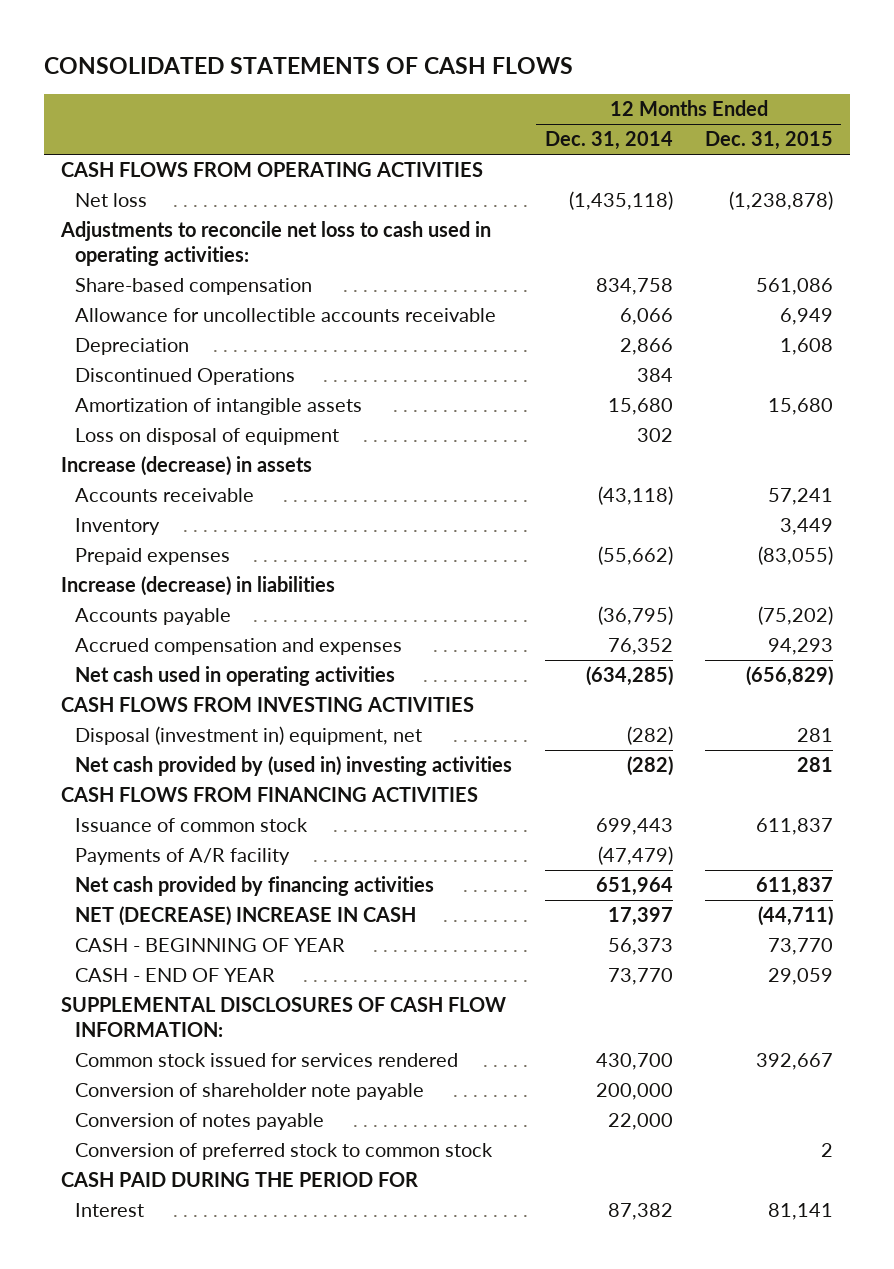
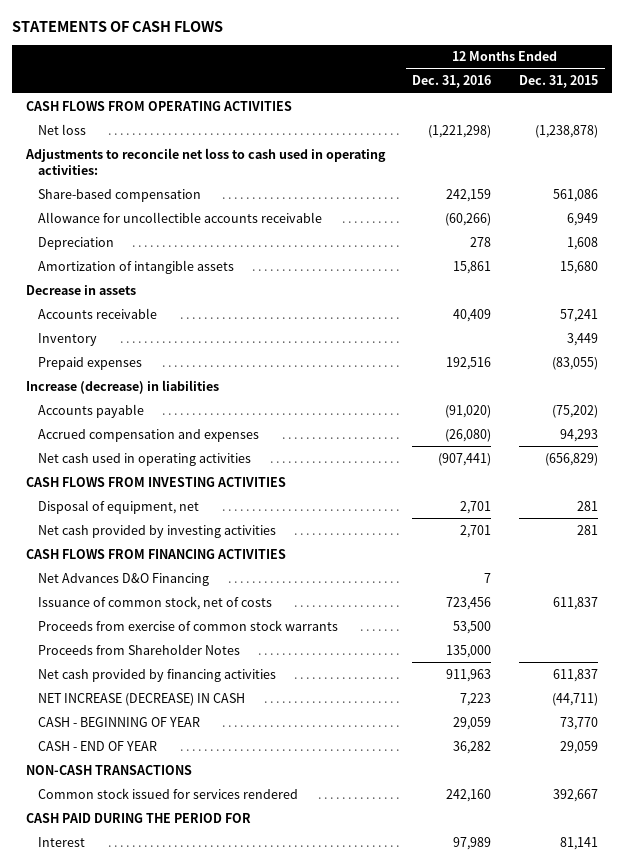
- CONSOLIDATED STATEMENTS OF CASH FLOWS
+ STATEMENTS OF CASH FLOWS
- | 12 Months Ended Dec. 31, 2014 | 12 Months Ended Dec. 31, 2015
+ | 12 Months Ended Dec. 31, 2016 | 12 Months Ended Dec. 31, 2015
- Discontinued Operations | 384 |
- Loss on disposal of equipment | 302 |
- Increase (decrease) in assets
+ Decrease in assets
- Disposal (investment in) equipment, net | (282) | 281
- Net cash provided by (used in) investing activities | (282) | 281
+ Disposal of equipment, net | 2,701 | 281
+ Net cash provided by investing activities | 2,701 | 281
- Issuance of common stock | 699,443 | 611,837
- Payments of A/R facility | (47,479) |
+ Net Advances D&O Financing | 7 |
+ Issuance of common stock, net of costs | 723,456 | 611,837
+ Proceeds from exercise of common stock warrants | 53,500 |
+ Proceeds from Shareholder Notes | 135,000 |
- NET (DECREASE) INCREASE IN CASH | 17,397 | (44,711)
+ NET INCREASE (DECREASE) IN CASH | 7,223 | (44,711)
- SUPPLEMENTAL DISCLOSURES OF CASH FLOW INFORMATION:
+ NON-CASH TRANSACTIONS
- Conversion of shareholder note payable | 200,000 |
- Conversion of notes payable | 22,000 |
- Conversion of preferred stock to common stock | | 2

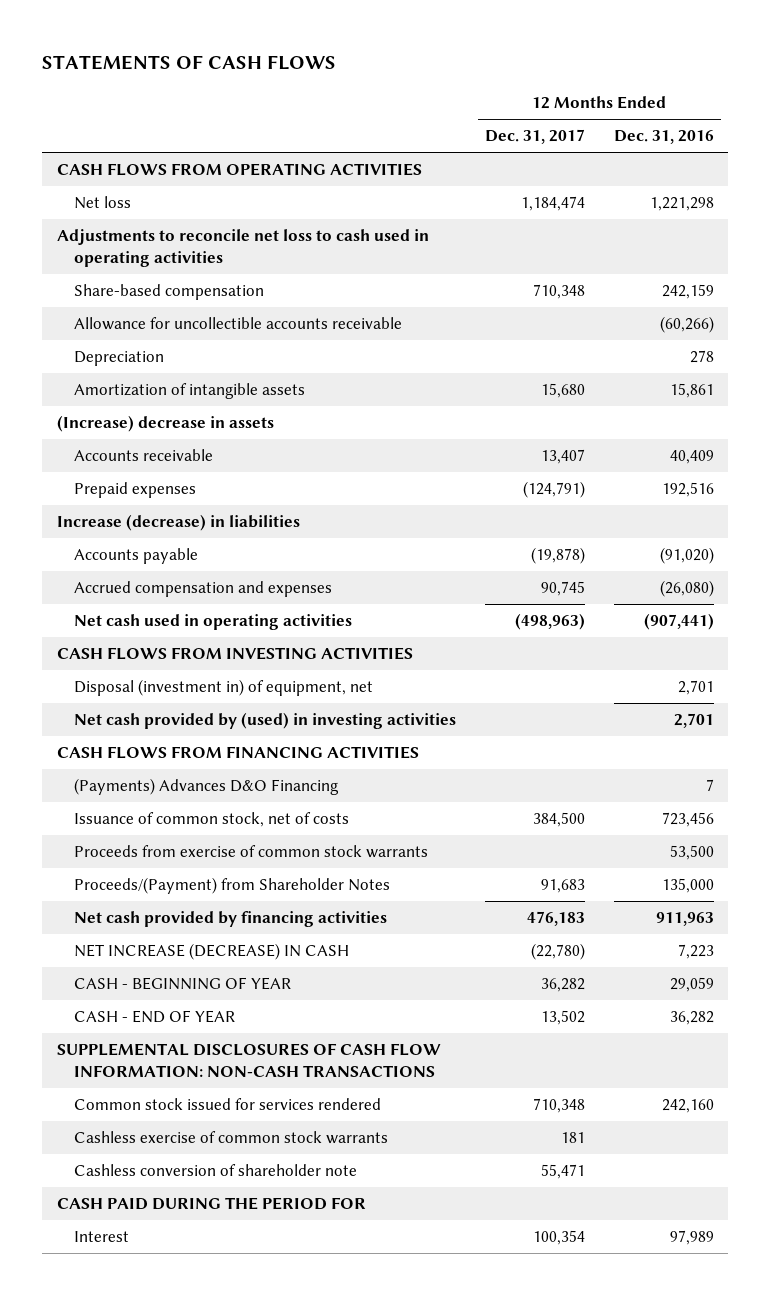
- | 12 Months Ended Dec. 31, 2016 | 12 Months Ended Dec. 31, 2015
+ | 12 Months Ended Dec. 31, 2017 | 12 Months Ended Dec. 31, 2016
- Net loss | (1,221,298) | (1,238,878)
- Adjustments to reconcile net loss to cash used in operating activities:
+ Net loss | 1,184,474 | 1,221,298
+ Adjustments to reconcile net loss to cash used in operating activities
- Decrease in assets
+ (Increase) decrease in assets
- Inventory | | 3,449
- Disposal of equipment, net | 2,701 | 281
- Net cash provided by investing activities | 2,701 | 281
+ Disposal (investment in) of equipment, net | | 2,701
+ Net cash provided by (used) in investing activities | | 2,701
- Net Advances D&O Financing | 7 |
+ (Payments) Advances D&O Financing | | 7
- Proceeds from Shareholder Notes | 135,000 |
+ Proceeds/(Payment) from Shareholder Notes | 91,683 | 135,000
- NON-CASH TRANSACTIONS
+ SUPPLEMENTAL DISCLOSURES OF CASH FLOW INFORMATION: NON-CASH TRANSACTIONS
+ Cashless exercise of common stock warrants | 181 |
+ Cashless conversion of shareholder note | 55,471 |

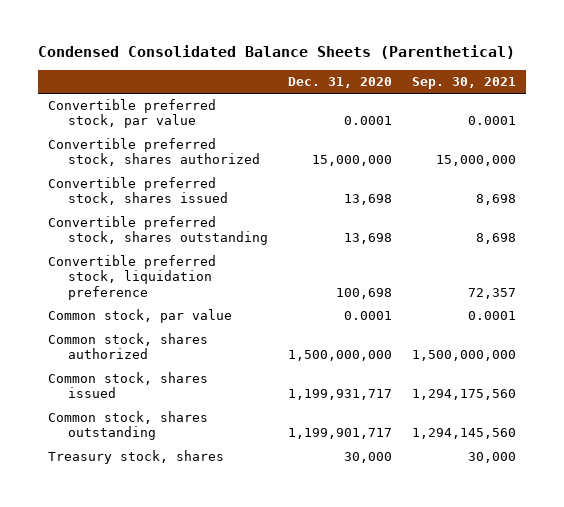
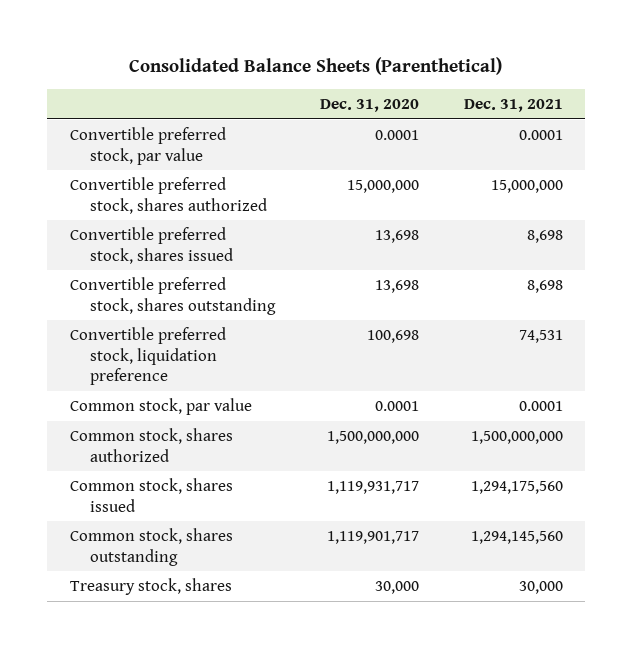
- Condensed Consolidated Balance Sheets (Parenthetical)
+ Consolidated Balance Sheets (Parenthetical)
- | Dec. 31, 2020 | Sep. 30, 2021
+ | Dec. 31, 2020 | Dec. 31, 2021
- Common stock, shares issued | 1,199,931,717 | 1,294,175,560
- Common stock, shares outstanding | 1,199,901,717 | 1,294,145,560
+ Common stock, shares issued | 1,119,931,717 | 1,294,175,560
+ Common stock, shares outstanding | 1,119,901,717 | 1,294,145,560

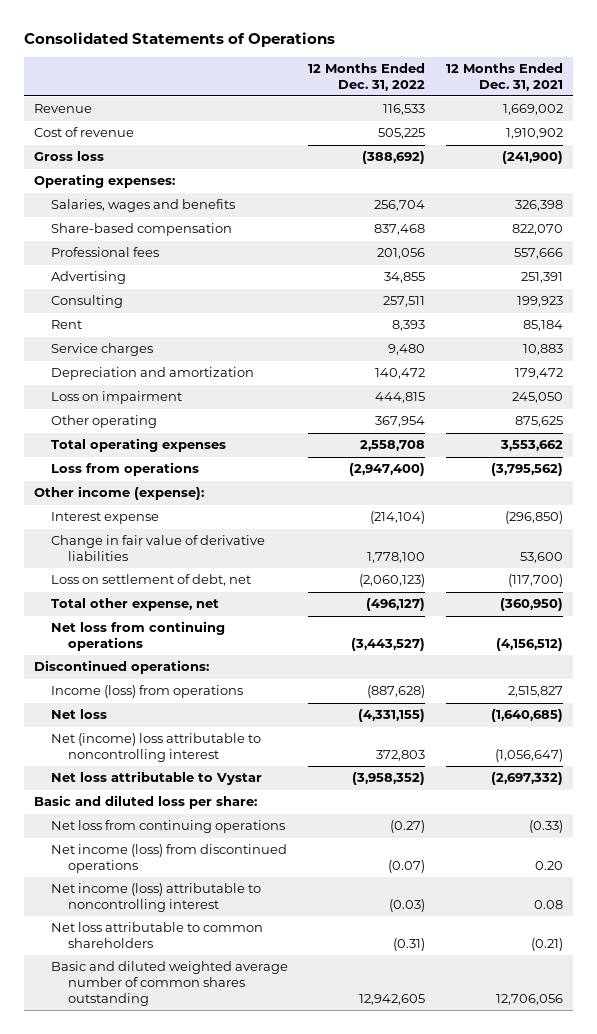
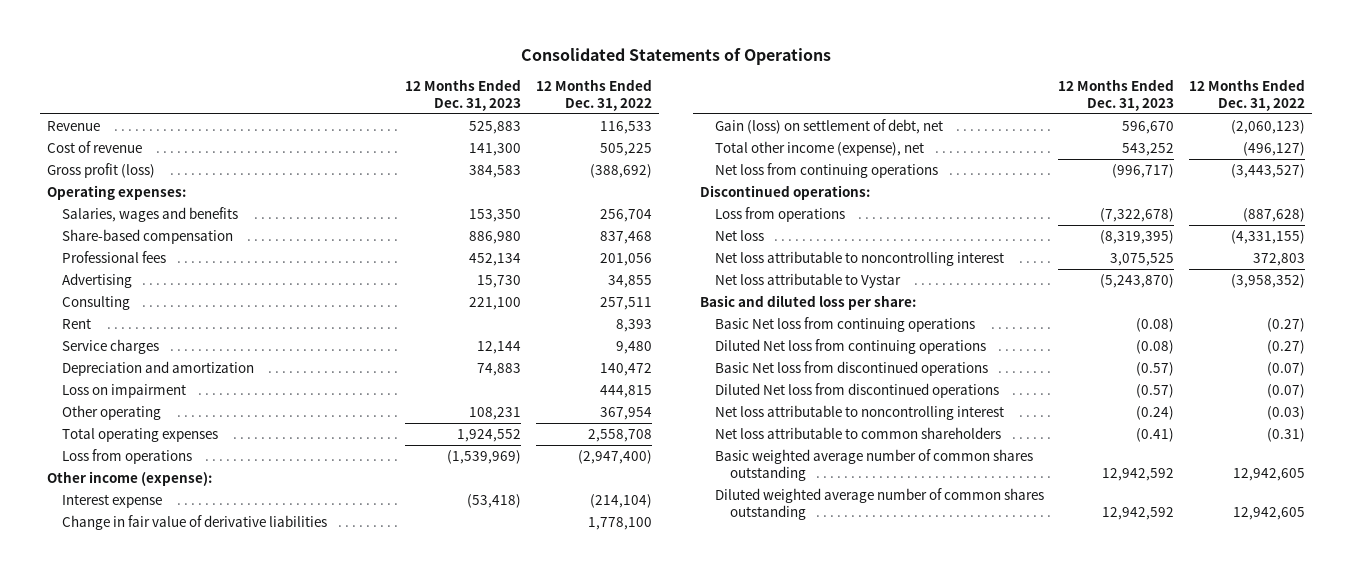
- | 12 Months Ended Dec. 31, 2022 | 12 Months Ended Dec. 31, 2021
+ | 12 Months Ended Dec. 31, 2023 | 12 Months Ended Dec. 31, 2022
- Gross loss | (388,692) | (241,900)
+ Gross profit (loss) | 384,583 | (388,692)
- Loss on settlement of debt, net | (2,060,123) | (117,700)
- Total other expense, net | (496,127) | (360,950)
+ Gain (loss) on settlement of debt, net | 596,670 | (2,060,123)
+ Total other income (expense), net | 543,252 | (496,127)
- Income (loss) from operations | (887,628) | 2,515,827
+ Loss from operations | (7,322,678) | (887,628)
- Net (income) loss attributable to noncontrolling interest | 372,803 | (1,056,647)
+ Net loss attributable to noncontrolling interest | 3,075,525 | 372,803
- Net loss from continuing operations | (0.27) | (0.33)
- Net income (loss) from discontinued operations | (0.07) | 0.20
- Net income (loss) attributable to noncontrolling interest | (0.03) | 0.08
+ Basic Net loss from continuing operations | (0.08) | (0.27)
+ Diluted Net loss from continuing operations | (0.08) | (0.27)
+ Basic Net loss from discontinued operations | (0.57) | (0.07)
+ Diluted Net loss from discontinued operations | (0.57) | (0.07)
+ Net loss attributable to noncontrolling interest | (0.24) | (0.03)
- Basic and diluted weighted average number of common shares outstanding | 12,942,605 | 12,706,056
+ Basic weighted average number of common shares outstanding | 12,942,592 | 12,942,605
+ Diluted weighted average number of common shares outstanding | 12,942,592 | 12,942,605

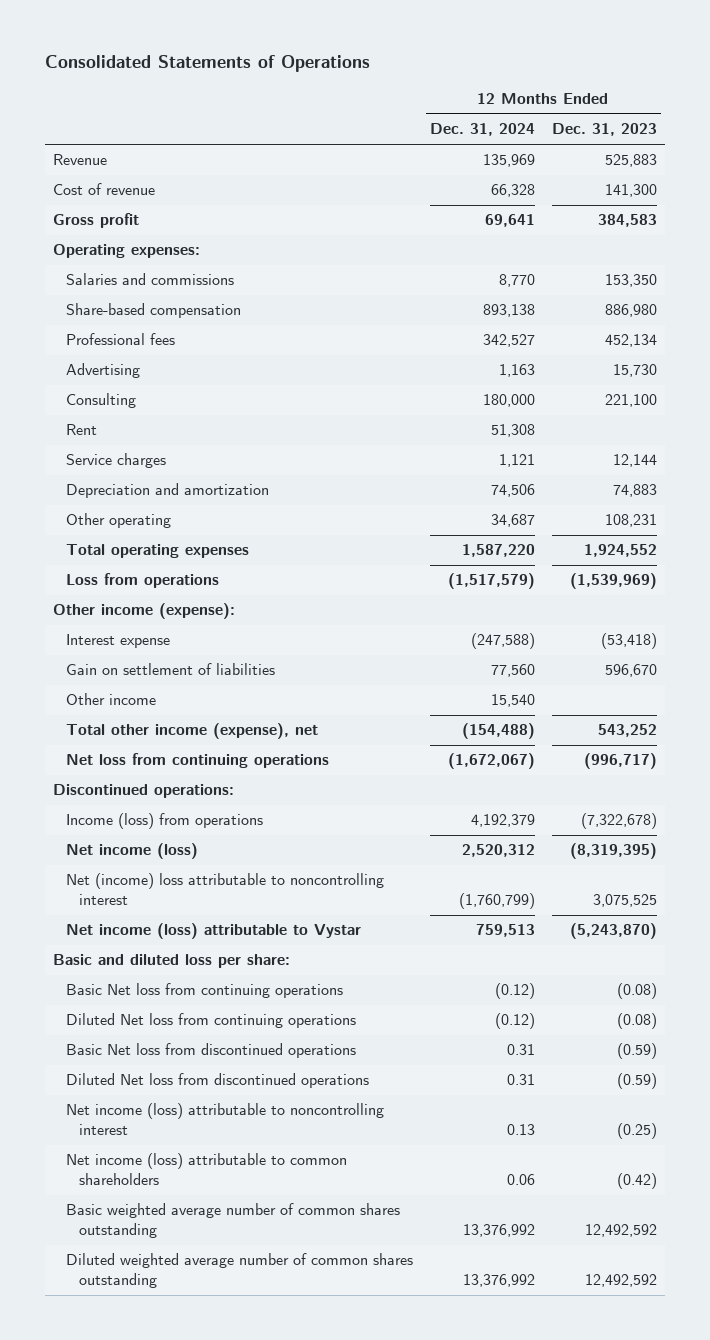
- | 12 Months Ended Dec. 31, 2023 | 12 Months Ended Dec. 31, 2022
+ | 12 Months Ended Dec. 31, 2024 | 12 Months Ended Dec. 31, 2023
- Gross profit (loss) | 384,583 | (388,692)
+ Gross profit | 69,641 | 384,583
- Salaries, wages and benefits | 153,350 | 256,704
+ Salaries and commissions | 8,770 | 153,350
- Loss on impairment | | 444,815
- Change in fair value of derivative liabilities | | 1,778,100
- Gain (loss) on settlement of debt, net | 596,670 | (2,060,123)
+ Gain on settlement of liabilities | 77,560 | 596,670
+ Other income | 15,540 |
- Loss from operations | (7,322,678) | (887,628)
- Net loss | (8,319,395) | (4,331,155)
- Net loss attributable to noncontrolling interest | 3,075,525 | 372,803
- Net loss attributable to Vystar | (5,243,870) | (3,958,352)
+ Income (loss) from operations | 4,192,379 | (7,322,678)
+ Net income (loss) | 2,520,312 | (8,319,395)
+ Net (income) loss attributable to noncontrolling interest | (1,760,799) | 3,075,525
+ Net income (loss) attributable to Vystar | 759,513 | (5,243,870)
- Basic Net loss from discontinued operations | (0.57) | (0.07)
- Diluted Net loss from discontinued operations | (0.57) | (0.07)
- Net loss attributable to noncontrolling interest | (0.24) | (0.03)
- Net loss attributable to common shareholders | (0.41) | (0.31)
- Basic weighted average number of common shares outstanding | 12,942,592 | 12,942,605
- Diluted weighted average number of common shares outstanding | 12,942,592 | 12,942,605
+ Basic Net loss from discontinued operations | 0.31 | (0.59)
+ Diluted Net loss from discontinued operations | 0.31 | (0.59)
+ Net income (loss) attributable to noncontrolling interest | 0.13 | (0.25)
+ Net income (loss) attributable to common shareholders | 0.06 | (0.42)
+ Basic weighted average number of common shares outstanding | 13,376,992 | 12,492,592
+ Diluted weighted average number of common shares outstanding | 13,376,992 | 12,492,592

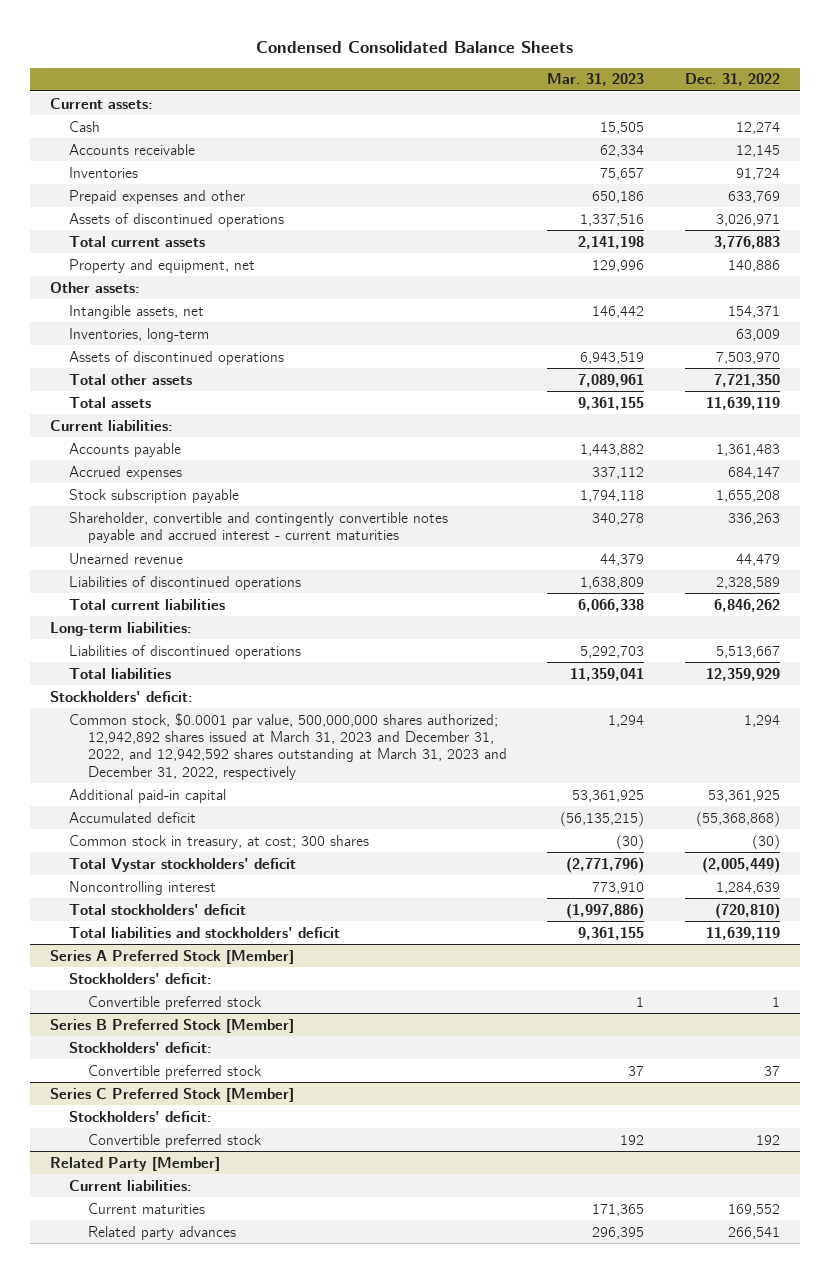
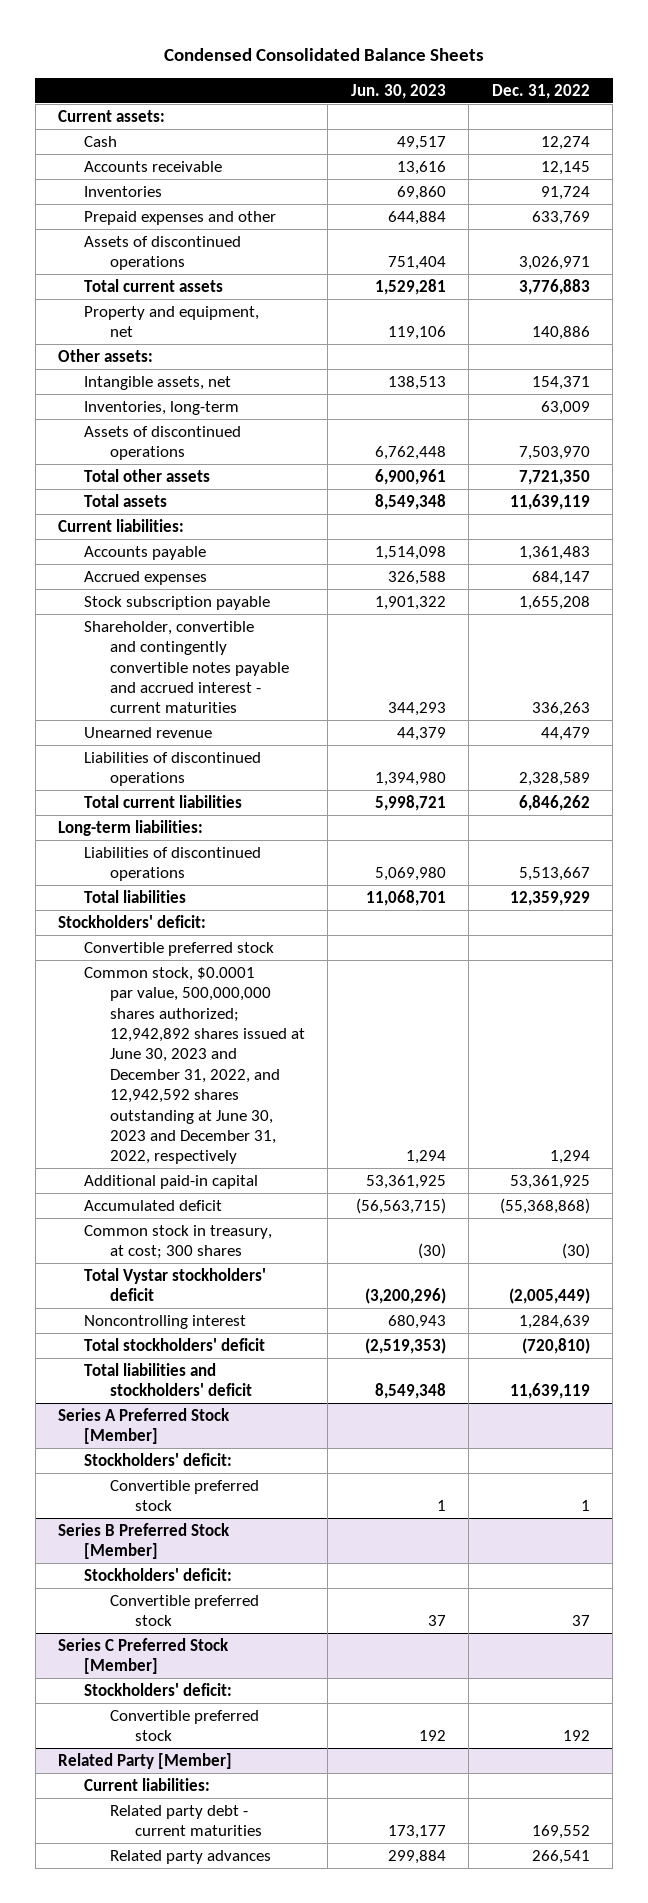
- | Mar. 31, 2023 | Dec. 31, 2022
+ | Jun. 30, 2023 | Dec. 31, 2022
- Common stock, $0.0001 par value, 500,000,000 shares authorized; 12,942,892 shares issued at March 31, 2023 and December 31, 2022, and 12,942,592 shares outstanding at March 31, 2023 and December 31, 2022, respectively | 1,294 | 1,294
+ Convertible preferred stock
+ Common stock, $0.0001 par value, 500,000,000 shares authorized; 12,942,892 shares issued at June 30, 2023 and December 31, 2022, and 12,942,592 shares outstanding at June 30, 2023 and December 31, 2022, respectively | 1,294 | 1,294
@ Related Party [Member]
- Current maturities | 171,365 | 169,552
+ Related party debt - current maturities | 173,177 | 169,552

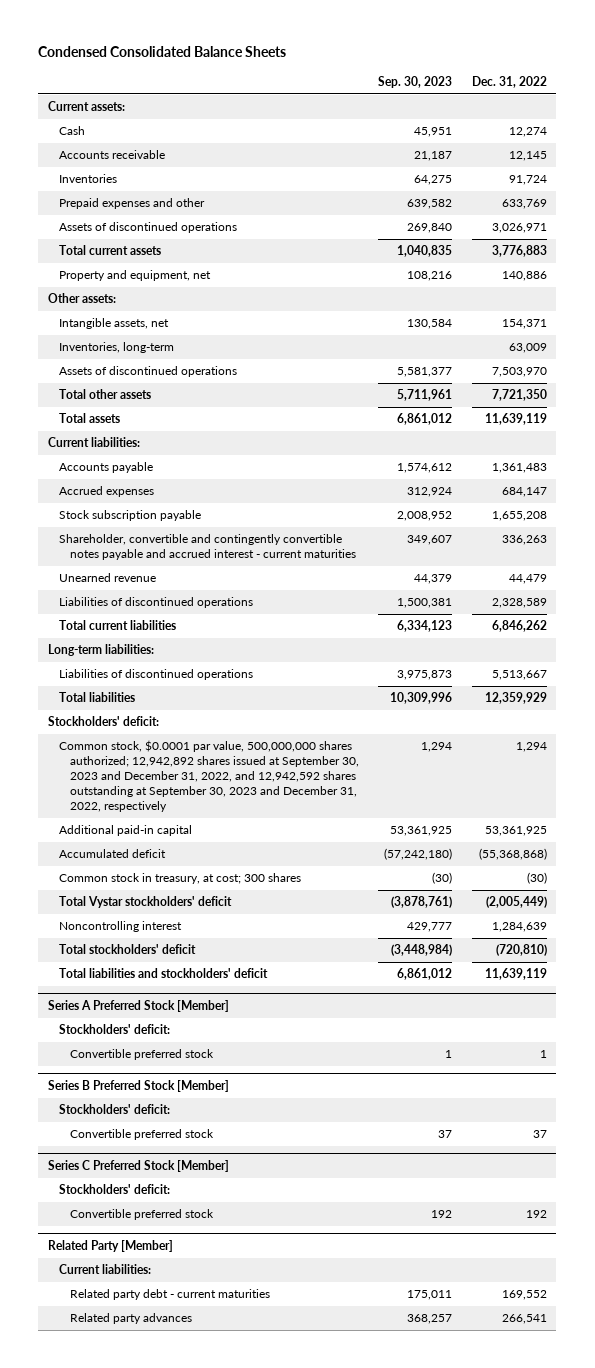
- | Jun. 30, 2023 | Dec. 31, 2022
+ | Sep. 30, 2023 | Dec. 31, 2022
- Convertible preferred stock
- Common stock, $0.0001 par value, 500,000,000 shares authorized; 12,942,892 shares issued at June 30, 2023 and December 31, 2022, and 12,942,592 shares outstanding at June 30, 2023 and December 31, 2022, respectively | 1,294 | 1,294
+ Common stock, $0.0001 par value, 500,000,000 shares authorized; 12,942,892 shares issued at September 30, 2023 and December 31, 2022, and 12,942,592 shares outstanding at September 30, 2023 and December 31, 2022, respectively | 1,294 | 1,294

